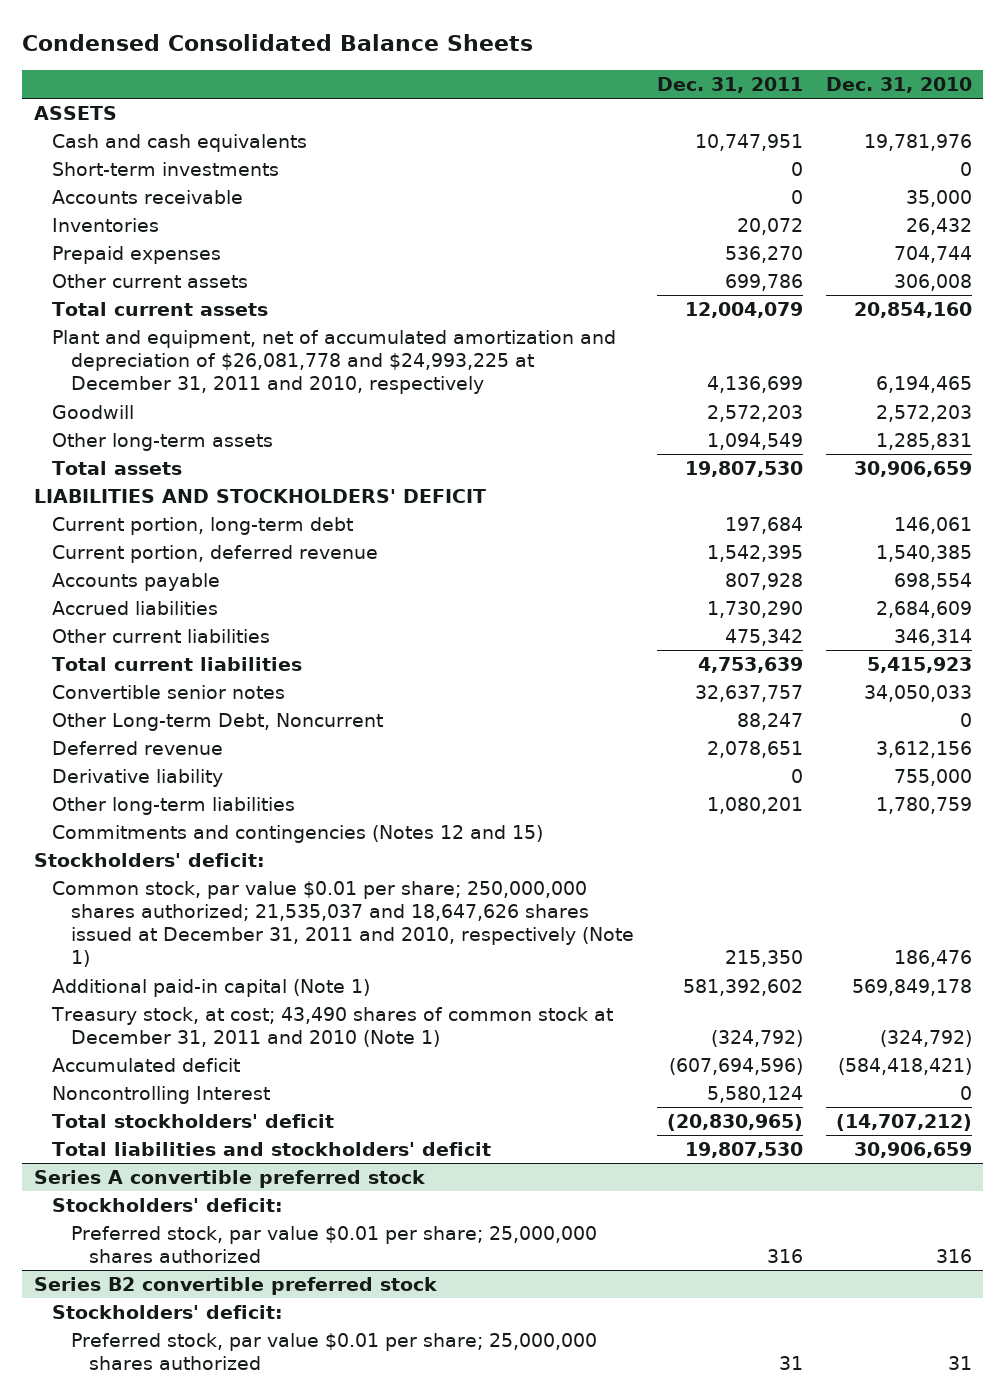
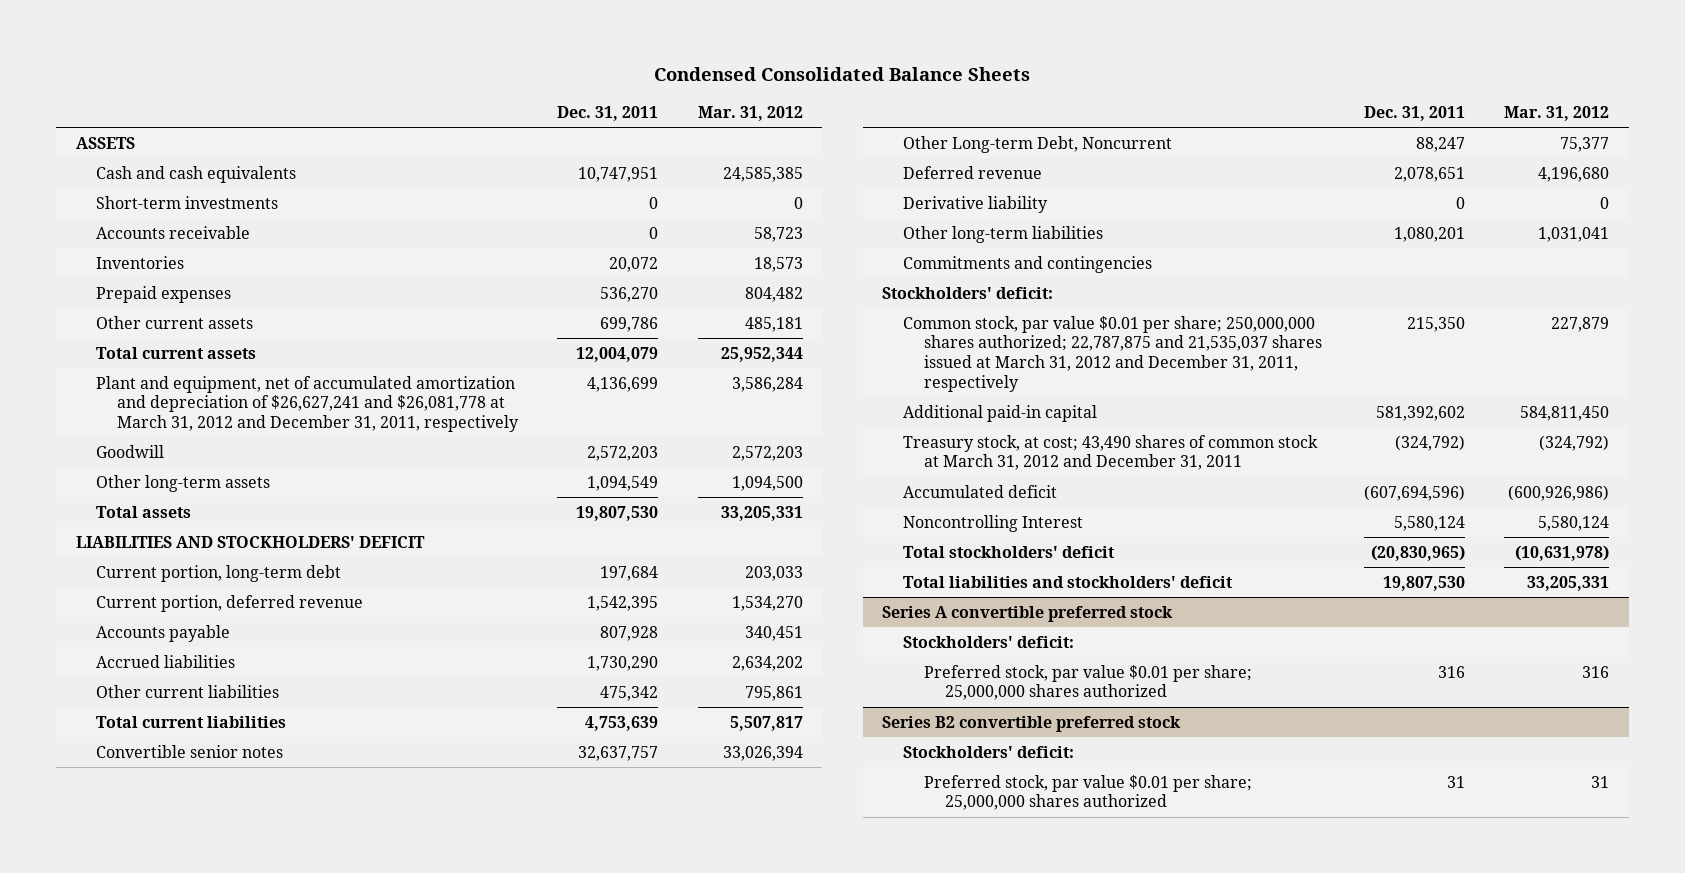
- | Dec. 31, 2011 | Dec. 31, 2010
+ | Dec. 31, 2011 | Mar. 31, 2012
- Plant and equipment, net of accumulated amortization and depreciation of $26,081,778 and $24,993,225 at December 31, 2011 and 2010, respectively | 4,136,699 | 6,194,465
+ Plant and equipment, net of accumulated amortization and depreciation of $26,627,241 and $26,081,778 at March 31, 2012 and December 31, 2011, respectively | 4,136,699 | 3,586,284
- Commitments and contingencies (Notes 12 and 15)
+ Commitments and contingencies
- Common stock, par value $0.01 per share; 250,000,000 shares authorized; 21,535,037 and 18,647,626 shares issued at December 31, 2011 and 2010, respectively (Note 1) | 215,350 | 186,476
- Additional paid-in capital (Note 1) | 581,392,602 | 569,849,178
- Treasury stock, at cost; 43,490 shares of common stock at December 31, 2011 and 2010 (Note 1) | (324,792) | (324,792)
+ Common stock, par value $0.01 per share; 250,000,000 shares authorized; 22,787,875 and 21,535,037 shares issued at March 31, 2012 and December 31, 2011, respectively | 215,350 | 227,879
+ Additional paid-in capital | 581,392,602 | 584,811,450
+ Treasury stock, at cost; 43,490 shares of common stock at March 31, 2012 and December 31, 2011 | (324,792) | (324,792)

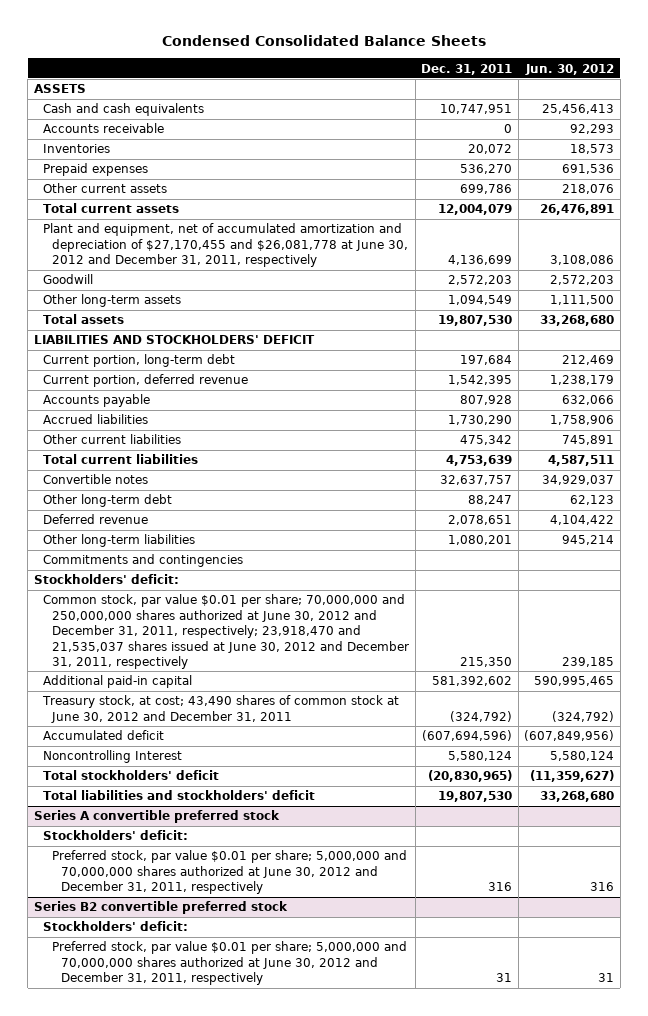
- | Dec. 31, 2011 | Mar. 31, 2012
+ | Dec. 31, 2011 | Jun. 30, 2012
- Short-term investments | 0 | 0
- Plant and equipment, net of accumulated amortization and depreciation of $26,627,241 and $26,081,778 at March 31, 2012 and December 31, 2011, respectively | 4,136,699 | 3,586,284
+ Plant and equipment, net of accumulated amortization and depreciation of $27,170,455 and $26,081,778 at June 30, 2012 and December 31, 2011, respectively | 4,136,699 | 3,108,086
- Convertible senior notes | 32,637,757 | 33,026,394
- Other Long-term Debt, Noncurrent | 88,247 | 75,377
+ Convertible notes | 32,637,757 | 34,929,037
+ Other long-term debt | 88,247 | 62,123
- Derivative liability | 0 | 0
- Common stock, par value $0.01 per share; 250,000,000 shares authorized; 22,787,875 and 21,535,037 shares issued at March 31, 2012 and December 31, 2011, respectively | 215,350 | 227,879
+ Common stock, par value $0.01 per share; 70,000,000 and 250,000,000 shares authorized at June 30, 2012 and December 31, 2011, respectively; 23,918,470 and 21,535,037 shares issued at June 30, 2012 and December 31, 2011, respectively | 215,350 | 239,185
- Treasury stock, at cost; 43,490 shares of common stock at March 31, 2012 and December 31, 2011 | (324,792) | (324,792)
+ Treasury stock, at cost; 43,490 shares of common stock at June 30, 2012 and December 31, 2011 | (324,792) | (324,792)
@ Series A convertible preferred stock
- Preferred stock, par value $0.01 per share; 25,000,000 shares authorized | 316 | 316
+ Preferred stock, par value $0.01 per share; 5,000,000 and 70,000,000 shares authorized at June 30, 2012 and December 31, 2011, respectively | 316 | 316
@ Series B2 convertible preferred stock
- Preferred stock, par value $0.01 per share; 25,000,000 shares authorized | 31 | 31
+ Preferred stock, par value $0.01 per share; 5,000,000 and 70,000,000 shares authorized at June 30, 2012 and December 31, 2011, respectively | 31 | 31

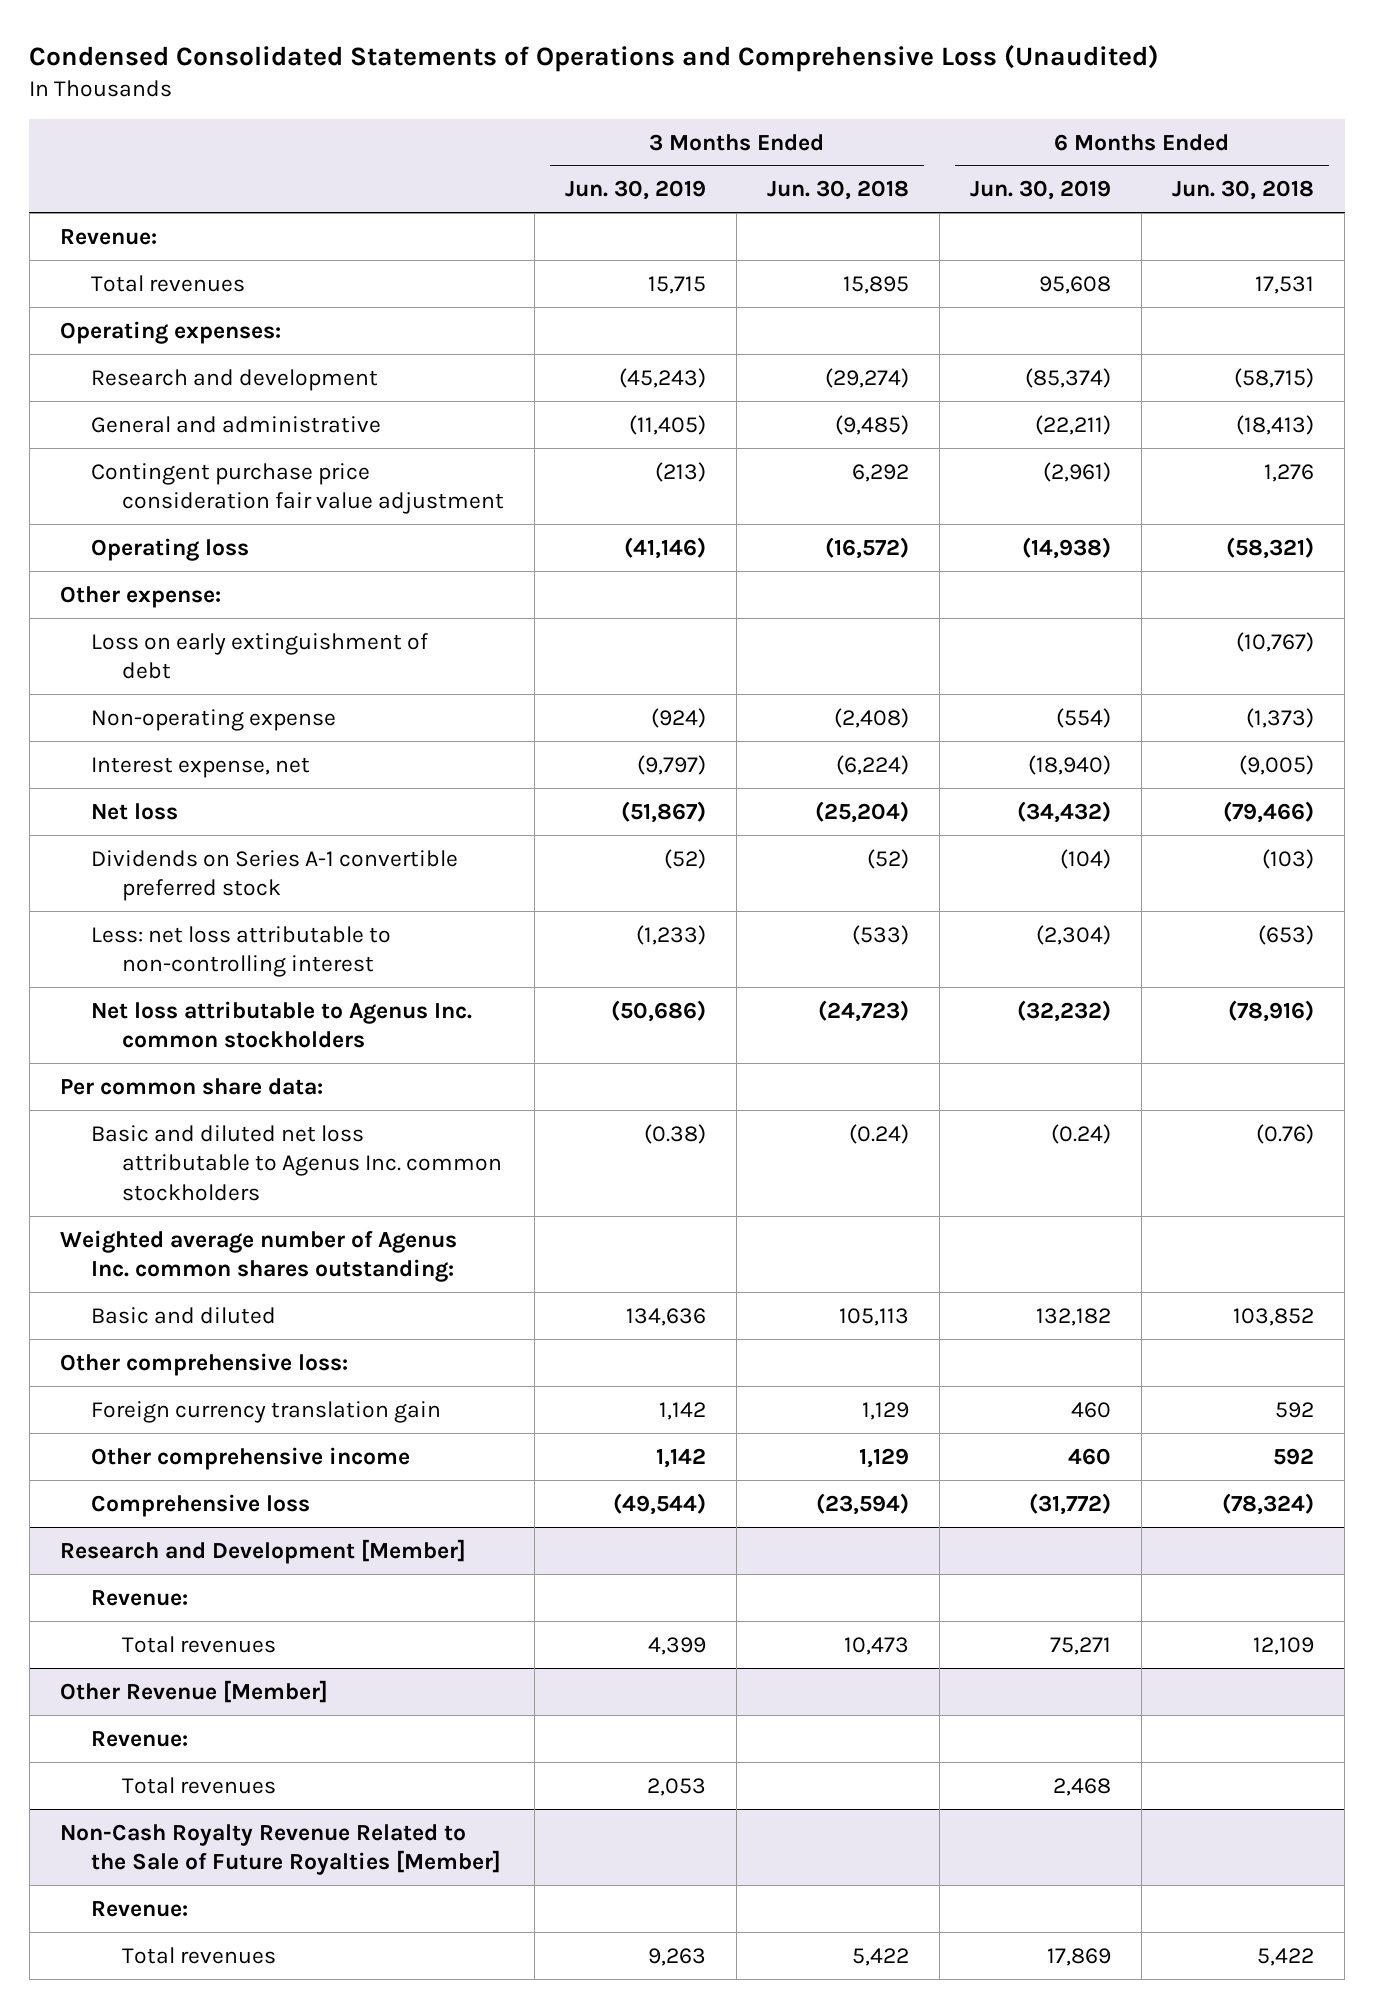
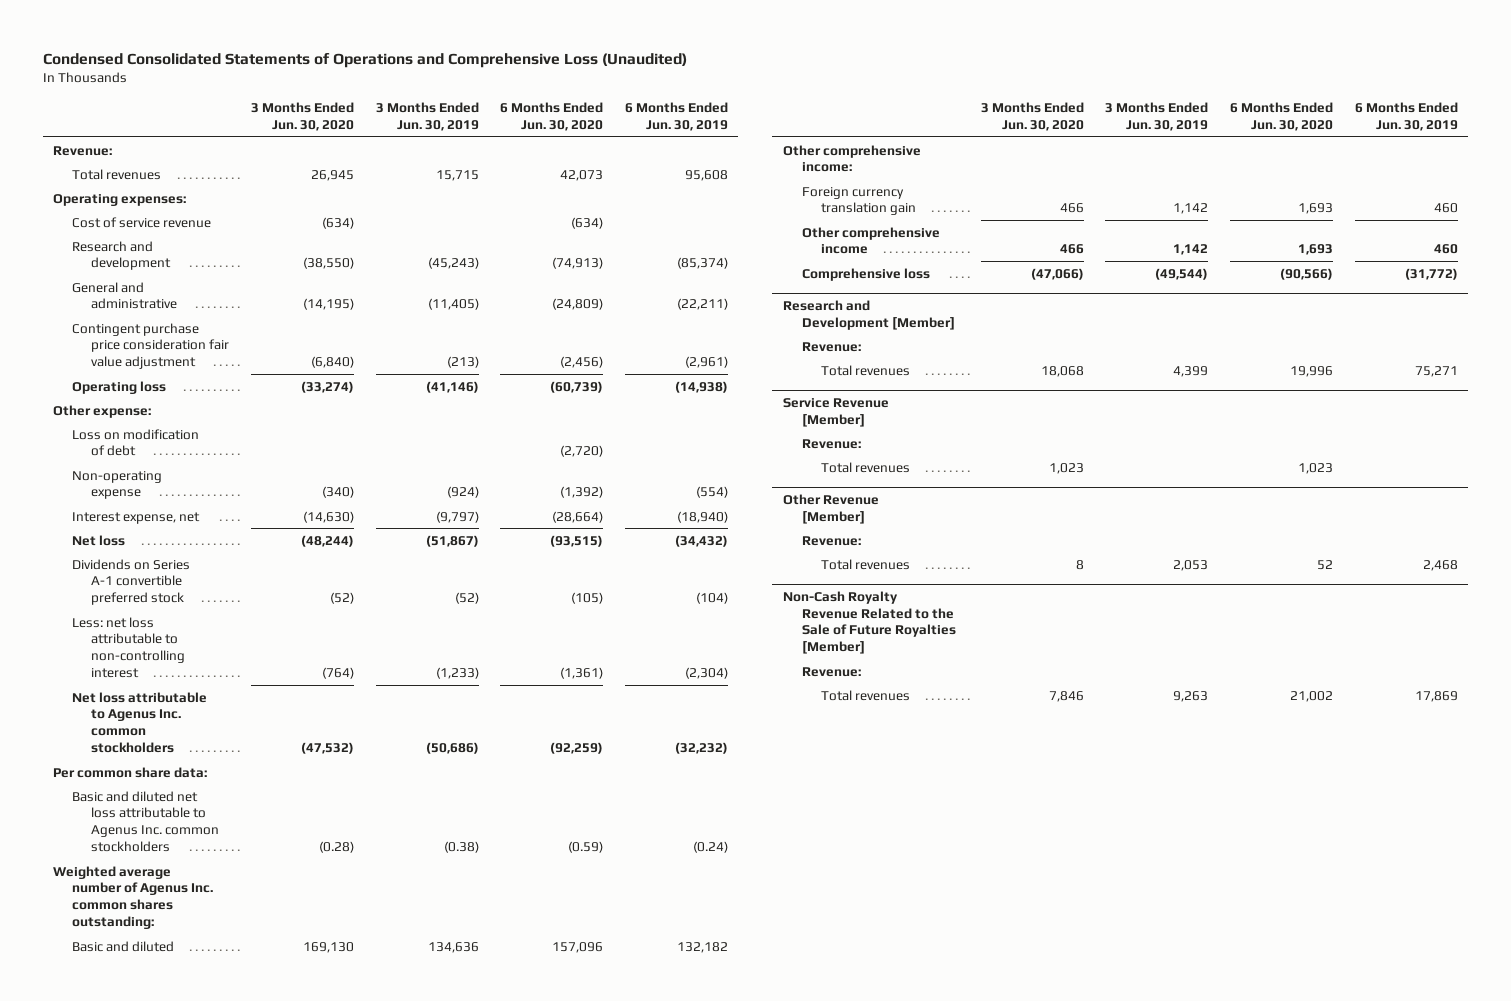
- | 3 Months Ended Jun. 30, 2019 | 3 Months Ended Jun. 30, 2018 | 6 Months Ended Jun. 30, 2019 | 6 Months Ended Jun. 30, 2018
+ | 3 Months Ended Jun. 30, 2020 | 3 Months Ended Jun. 30, 2019 | 6 Months Ended Jun. 30, 2020 | 6 Months Ended Jun. 30, 2019
+ Cost of service revenue | (634) | | (634) |
- Loss on early extinguishment of debt | | | | (10,767)
+ Loss on modification of debt | | | (2,720) |
- Other comprehensive loss:
+ Other comprehensive income:
+ Service Revenue [Member]
+ Revenue:
+ Total revenues | 1,023 | | 1,023 |

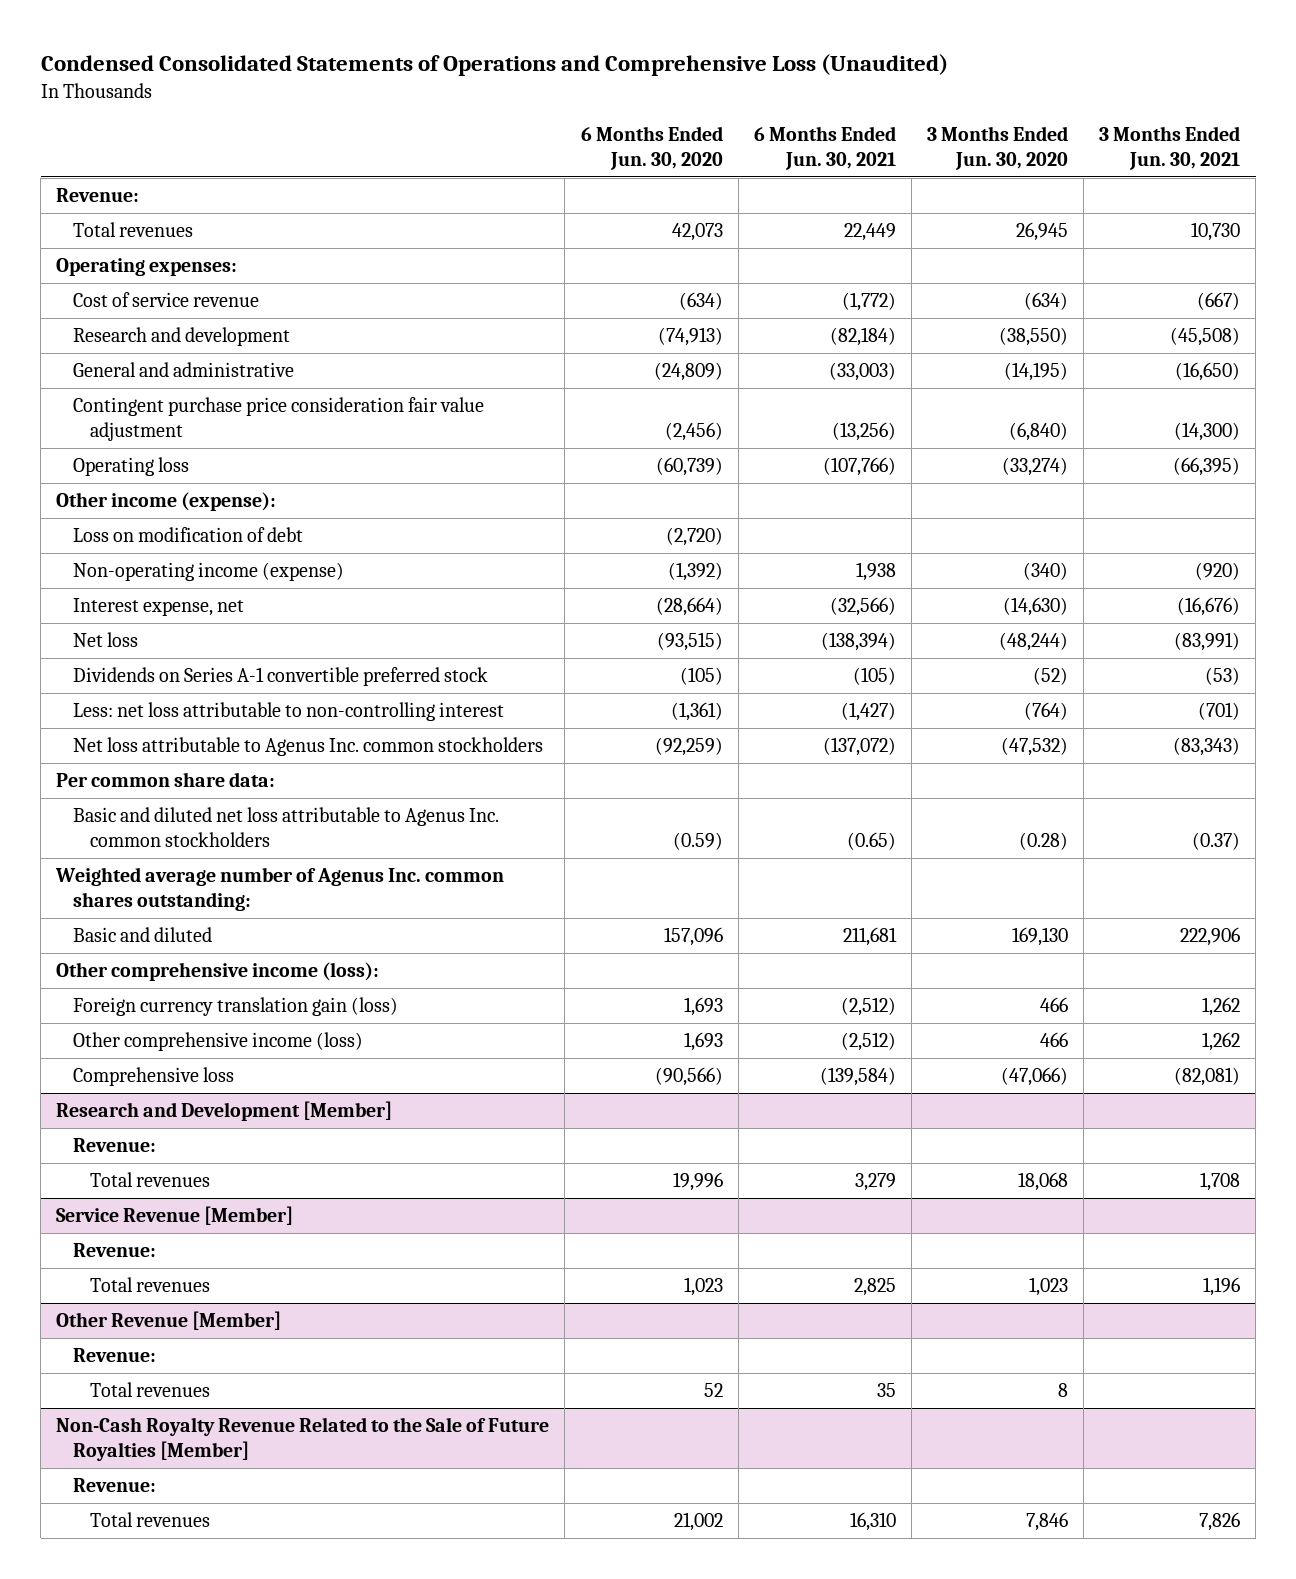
- | 3 Months Ended Jun. 30, 2020 | 3 Months Ended Jun. 30, 2019 | 6 Months Ended Jun. 30, 2020 | 6 Months Ended Jun. 30, 2019
+ | 6 Months Ended Jun. 30, 2020 | 6 Months Ended Jun. 30, 2021 | 3 Months Ended Jun. 30, 2020 | 3 Months Ended Jun. 30, 2021
- Other expense:
+ Other income (expense):
- Non-operating expense | (340) | (924) | (1,392) | (554)
+ Non-operating income (expense) | (1,392) | 1,938 | (340) | (920)
- Other comprehensive income:
- Foreign currency translation gain | 466 | 1,142 | 1,693 | 460
- Other comprehensive income | 466 | 1,142 | 1,693 | 460
+ Other comprehensive income (loss):
+ Foreign currency translation gain (loss) | 1,693 | (2,512) | 466 | 1,262
+ Other comprehensive income (loss) | 1,693 | (2,512) | 466 | 1,262

